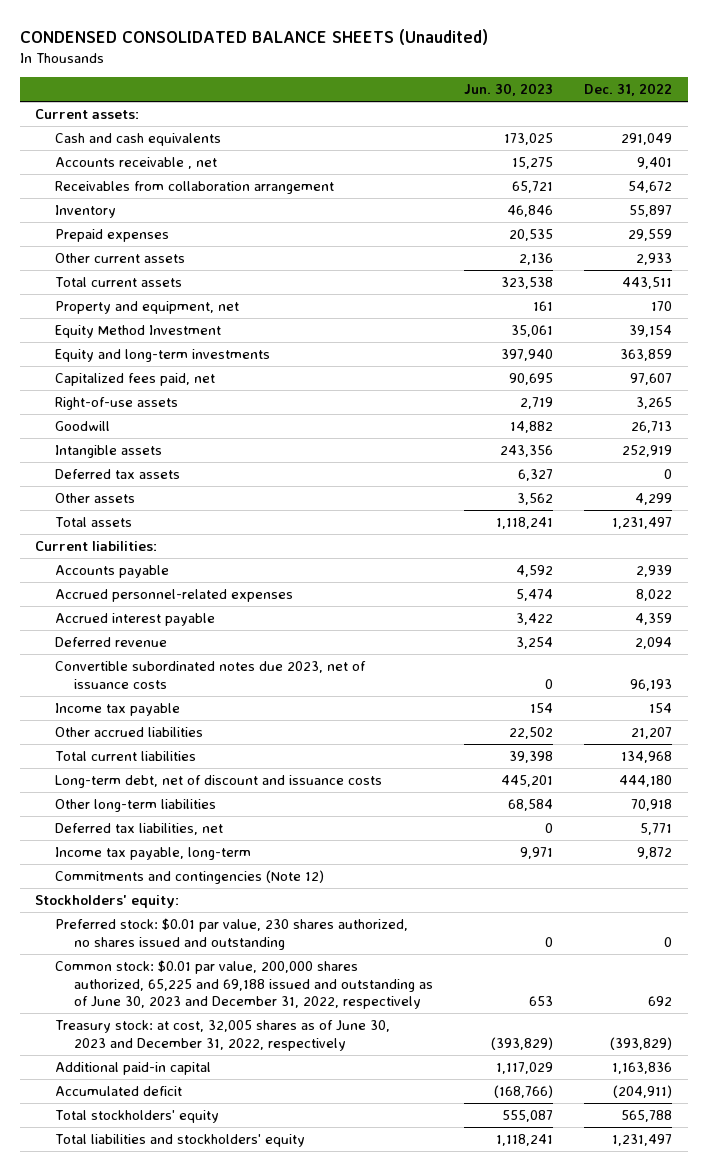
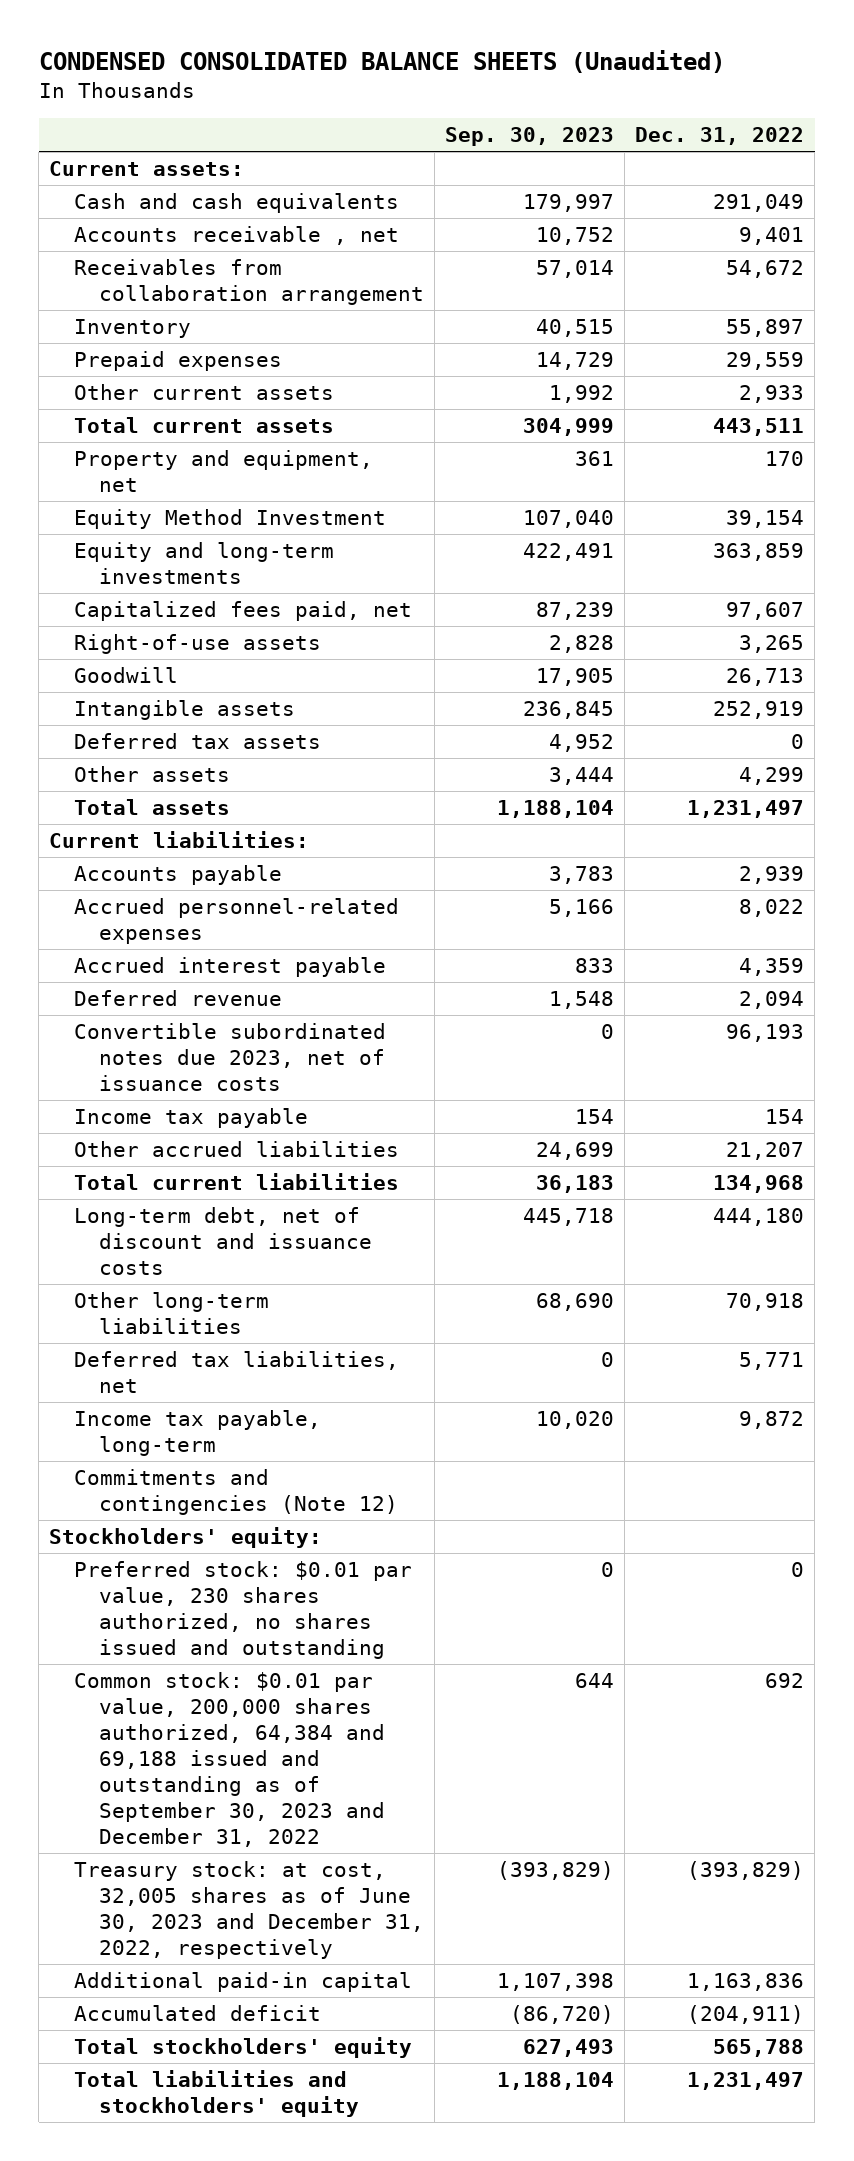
- | Jun. 30, 2023 | Dec. 31, 2022
+ | Sep. 30, 2023 | Dec. 31, 2022
- Common stock: $0.01 par value, 200,000 shares authorized, 65,225 and 69,188 issued and outstanding as of June 30, 2023 and December 31, 2022, respectively | 653 | 692
+ Common stock: $0.01 par value, 200,000 shares authorized, 64,384 and 69,188 issued and outstanding as of September 30, 2023 and December 31, 2022 | 644 | 692

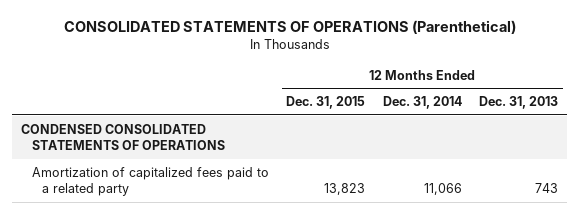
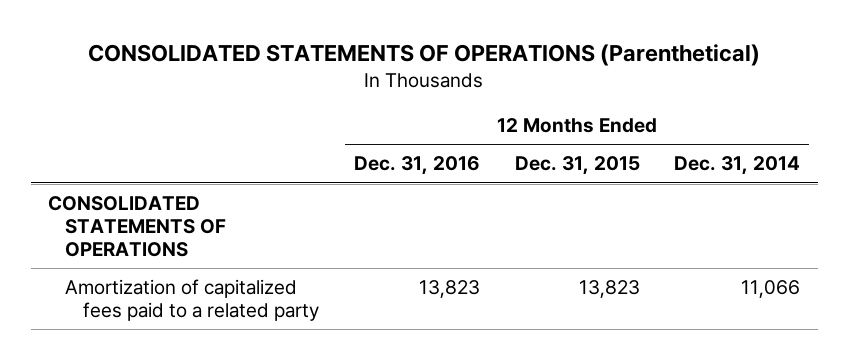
- | 12 Months Ended Dec. 31, 2015 | 12 Months Ended Dec. 31, 2014 | 12 Months Ended Dec. 31, 2013
+ | 12 Months Ended Dec. 31, 2016 | 12 Months Ended Dec. 31, 2015 | 12 Months Ended Dec. 31, 2014
- CONDENSED CONSOLIDATED STATEMENTS OF OPERATIONS
+ CONSOLIDATED STATEMENTS OF OPERATIONS

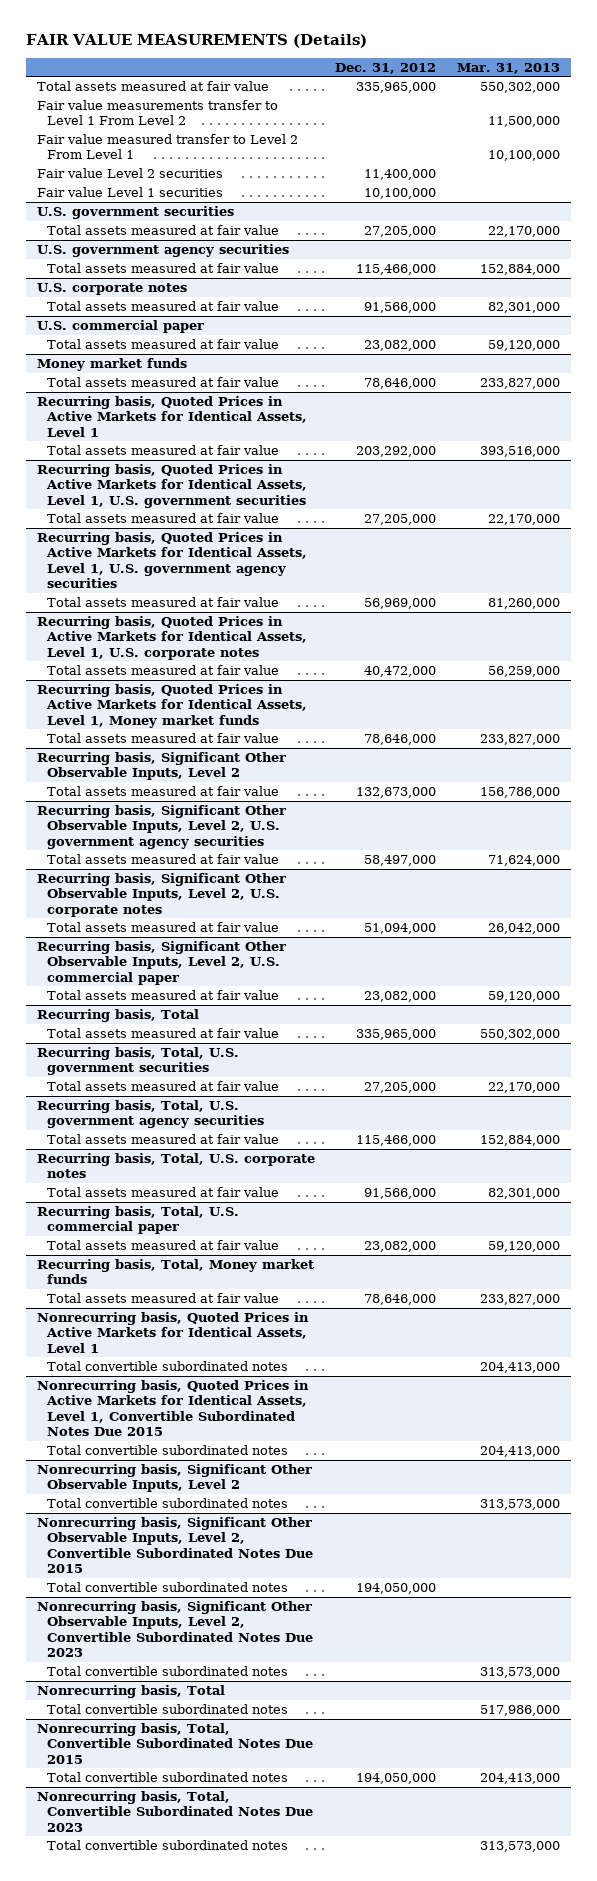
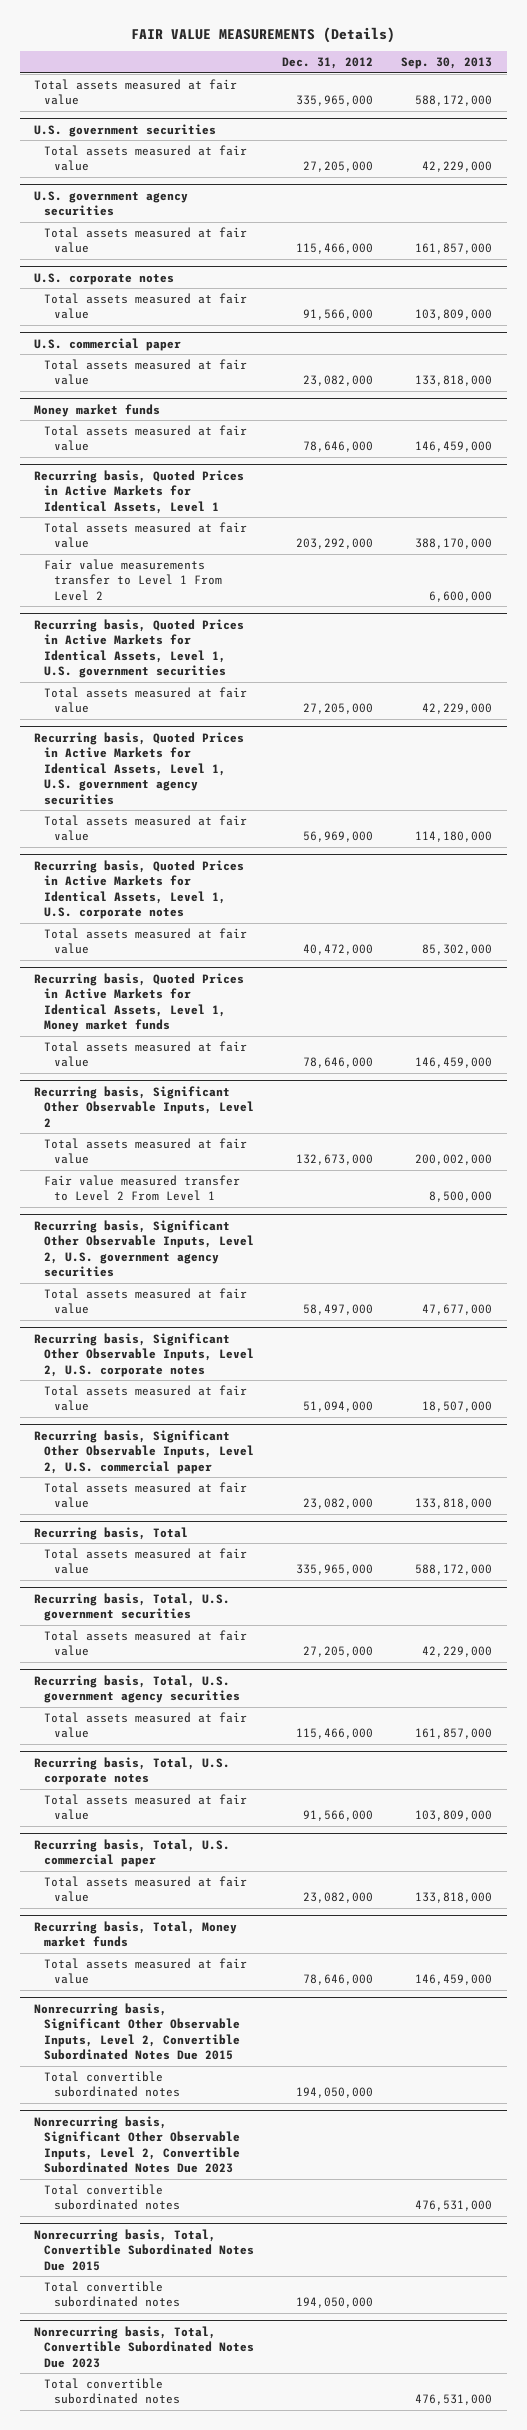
- | Dec. 31, 2012 | Mar. 31, 2013
+ | Dec. 31, 2012 | Sep. 30, 2013
- Fair value measurements transfer to Level 1 From Level 2 | | 11,500,000
- Fair value measured transfer to Level 2 From Level 1 | | 10,100,000
- Fair value Level 2 securities | 11,400,000 |
- Fair value Level 1 securities | 10,100,000 |
@ Recurring basis, Quoted Prices in Active Markets for Identical Assets, Level 1
+ Fair value measurements transfer to Level 1 From Level 2 | | 6,600,000
@ Recurring basis, Significant Other Observable Inputs, Level 2
+ Fair value measured transfer to Level 2 From Level 1 | | 8,500,000
- Nonrecurring basis, Quoted Prices in Active Markets for Identical Assets, Level 1
- Total convertible subordinated notes | | 204,413,000
- Nonrecurring basis, Quoted Prices in Active Markets for Identical Assets, Level 1, Convertible Subordinated Notes Due 2015
- Total convertible subordinated notes | | 204,413,000
- Nonrecurring basis, Significant Other Observable Inputs, Level 2
- Total convertible subordinated notes | | 313,573,000
- Nonrecurring basis, Total
- Total convertible subordinated notes | | 517,986,000

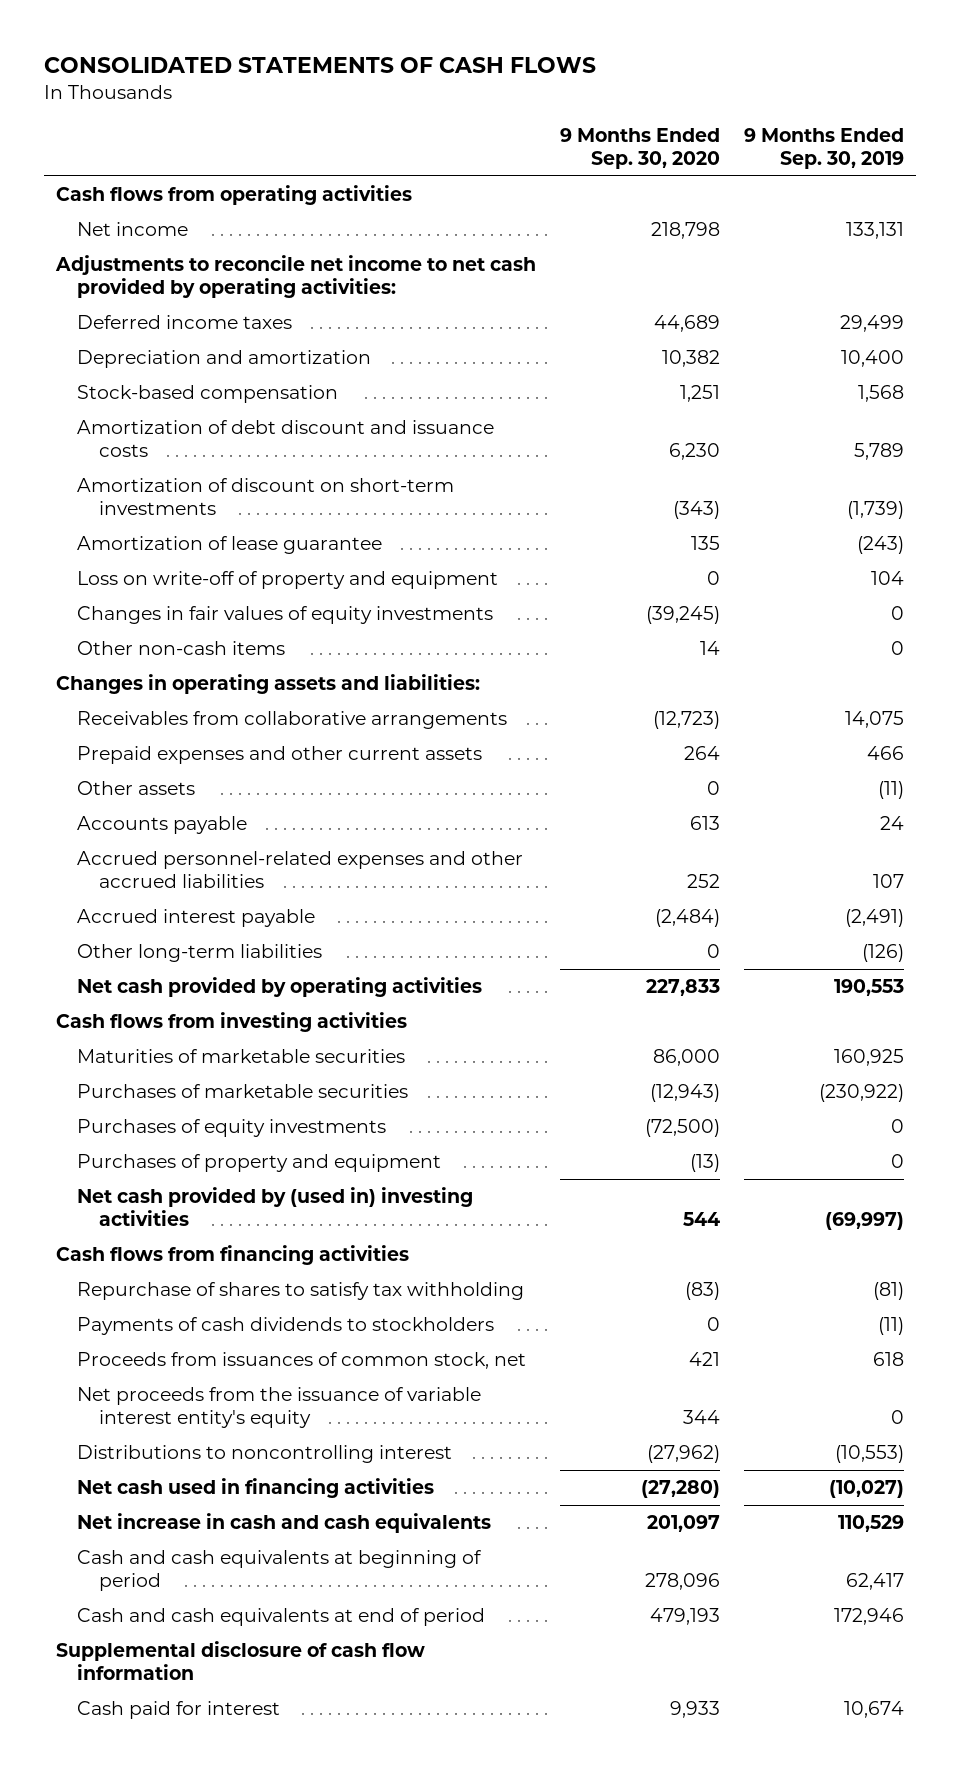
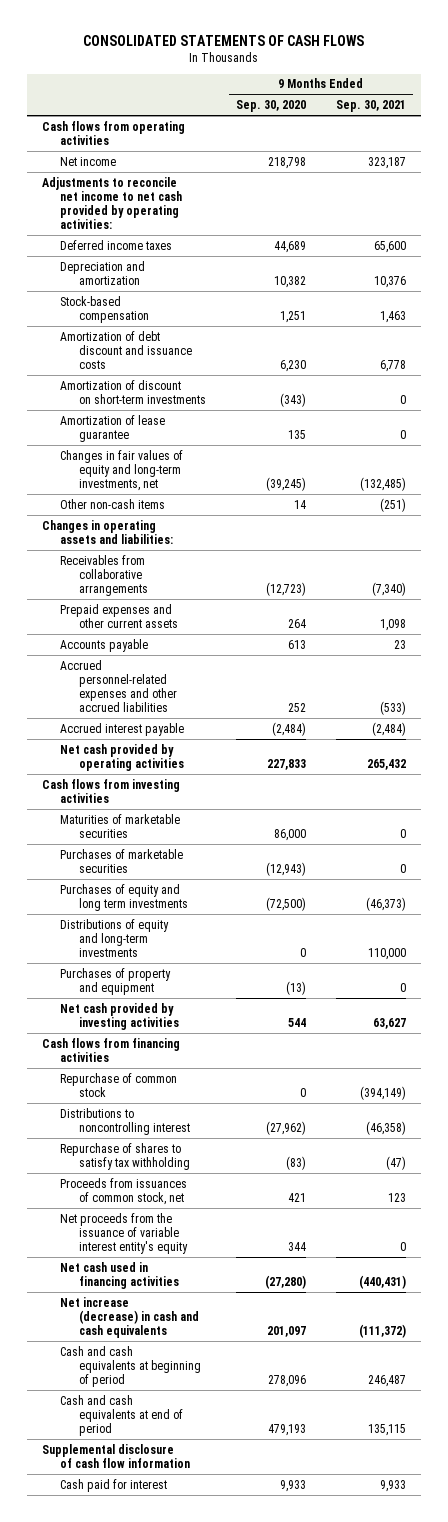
- | 9 Months Ended Sep. 30, 2020 | 9 Months Ended Sep. 30, 2019
+ | 9 Months Ended Sep. 30, 2020 | 9 Months Ended Sep. 30, 2021
- Loss on write-off of property and equipment | 0 | 104
- Changes in fair values of equity investments | (39,245) | 0
+ Changes in fair values of equity and long-term investments, net | (39,245) | (132,485)
- Other assets | 0 | (11)
- Other long-term liabilities | 0 | (126)
- Purchases of equity investments | (72,500) | 0
+ Purchases of equity and long term investments | (72,500) | (46,373)
+ Distributions of equity and long-term investments | 0 | 110,000
- Net cash provided by (used in) investing activities | 544 | (69,997)
+ Net cash provided by investing activities | 544 | 63,627
+ Repurchase of common stock | 0 | (394,149)
moved up: Distributions to noncontrolling interest | (27,962) | (46,358)
- Payments of cash dividends to stockholders | 0 | (11)
- Net increase in cash and cash equivalents | 201,097 | 110,529
+ Net increase (decrease) in cash and cash equivalents | 201,097 | (111,372)

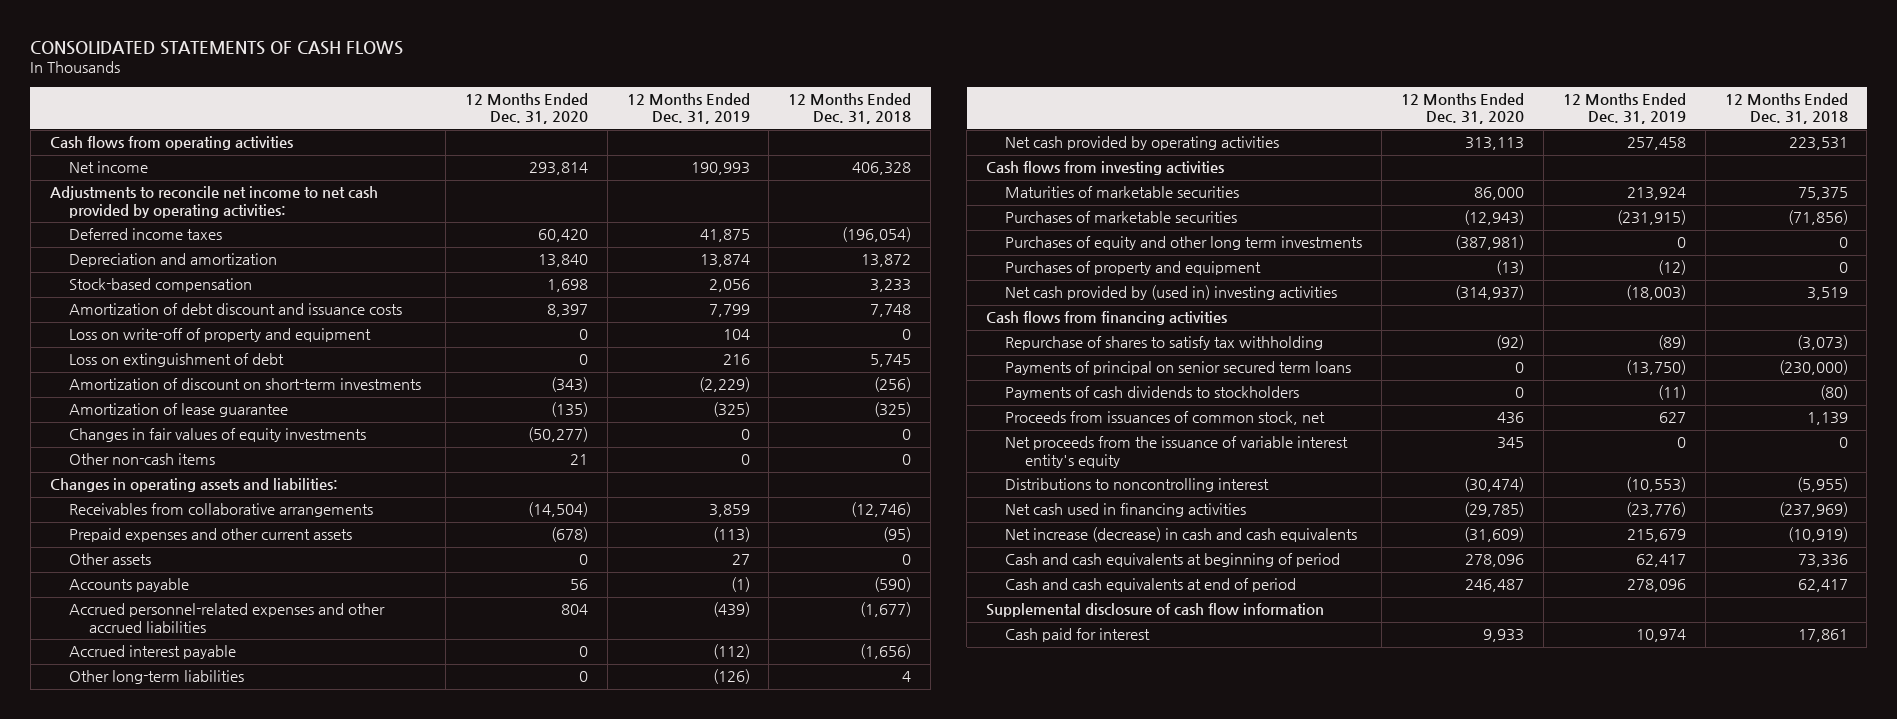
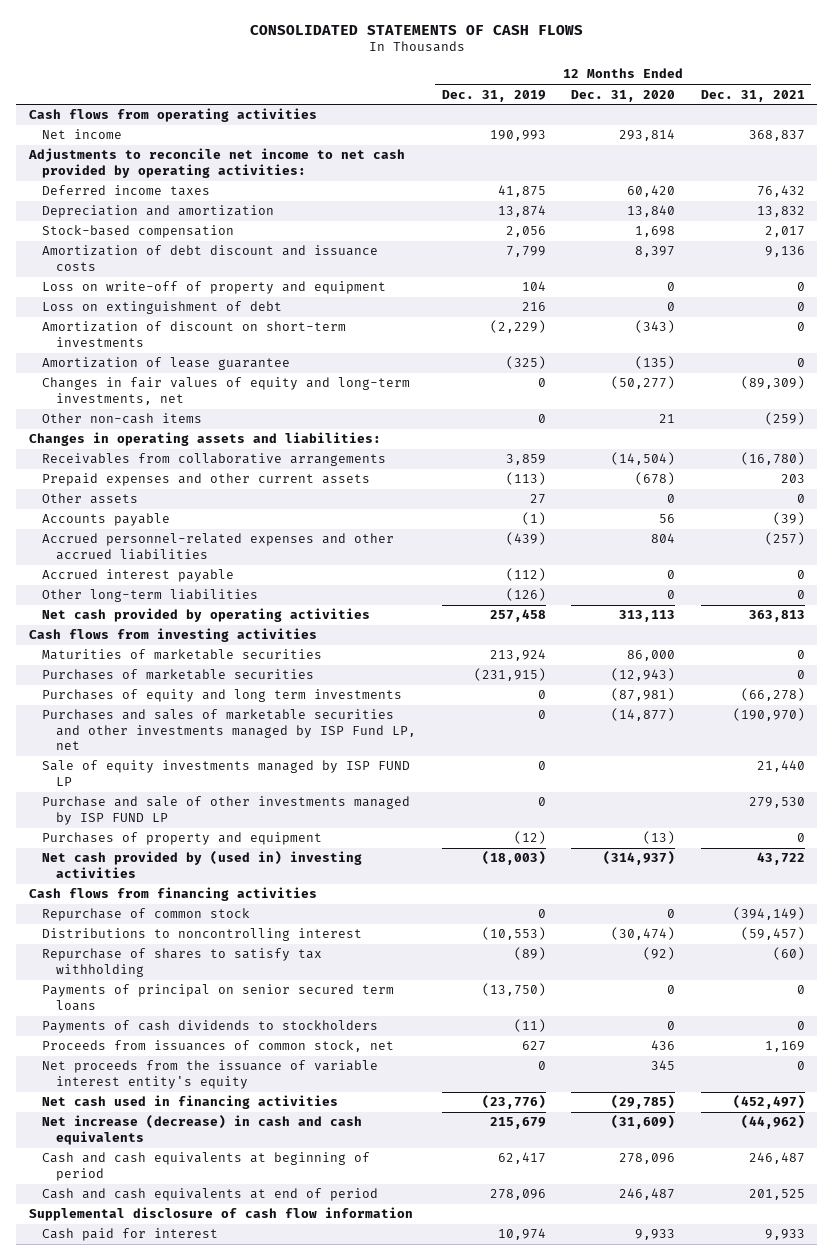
- | 12 Months Ended Dec. 31, 2020 | 12 Months Ended Dec. 31, 2019 | 12 Months Ended Dec. 31, 2018
+ | 12 Months Ended Dec. 31, 2019 | 12 Months Ended Dec. 31, 2020 | 12 Months Ended Dec. 31, 2021
- Changes in fair values of equity investments | (50,277) | 0 | 0
+ Changes in fair values of equity and long-term investments, net | 0 | (50,277) | (89,309)
- Purchases of equity and other long term investments | (387,981) | 0 | 0
+ Purchases of equity and long term investments | 0 | (87,981) | (66,278)
+ Purchases and sales of marketable securities and other investments managed by ISP Fund LP, net | 0 | (14,877) | (190,970)
+ Sale of equity investments managed by ISP FUND LP | 0 | | 21,440
+ Purchase and sale of other investments managed by ISP FUND LP | 0 | | 279,530
+ Repurchase of common stock | 0 | 0 | (394,149)
moved up: Distributions to noncontrolling interest | (10,553) | (30,474) | (59,457)

